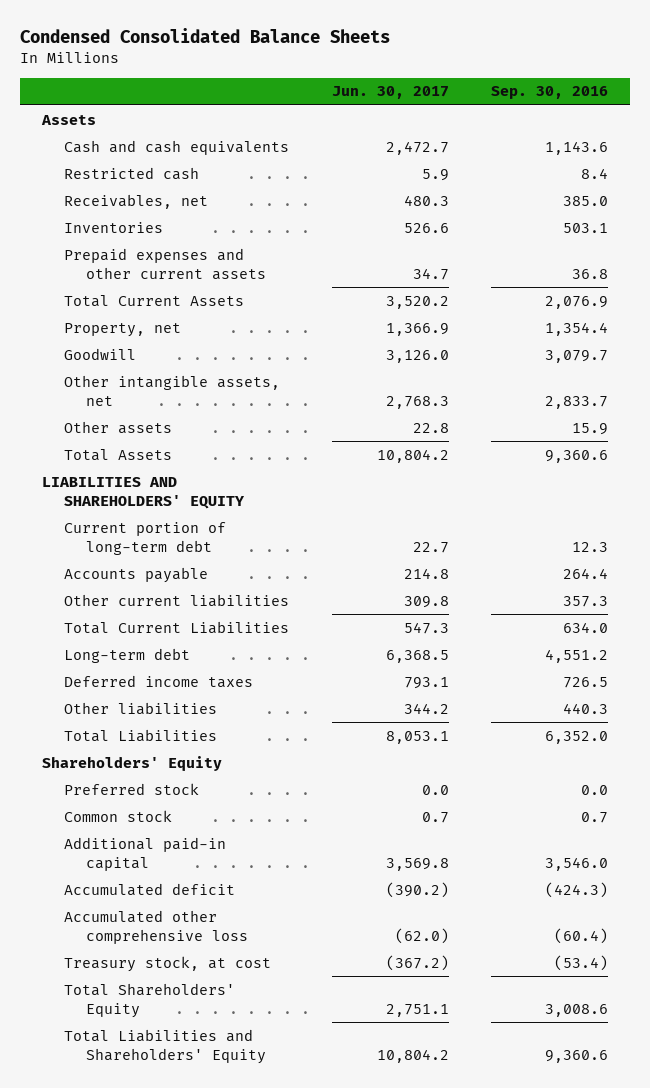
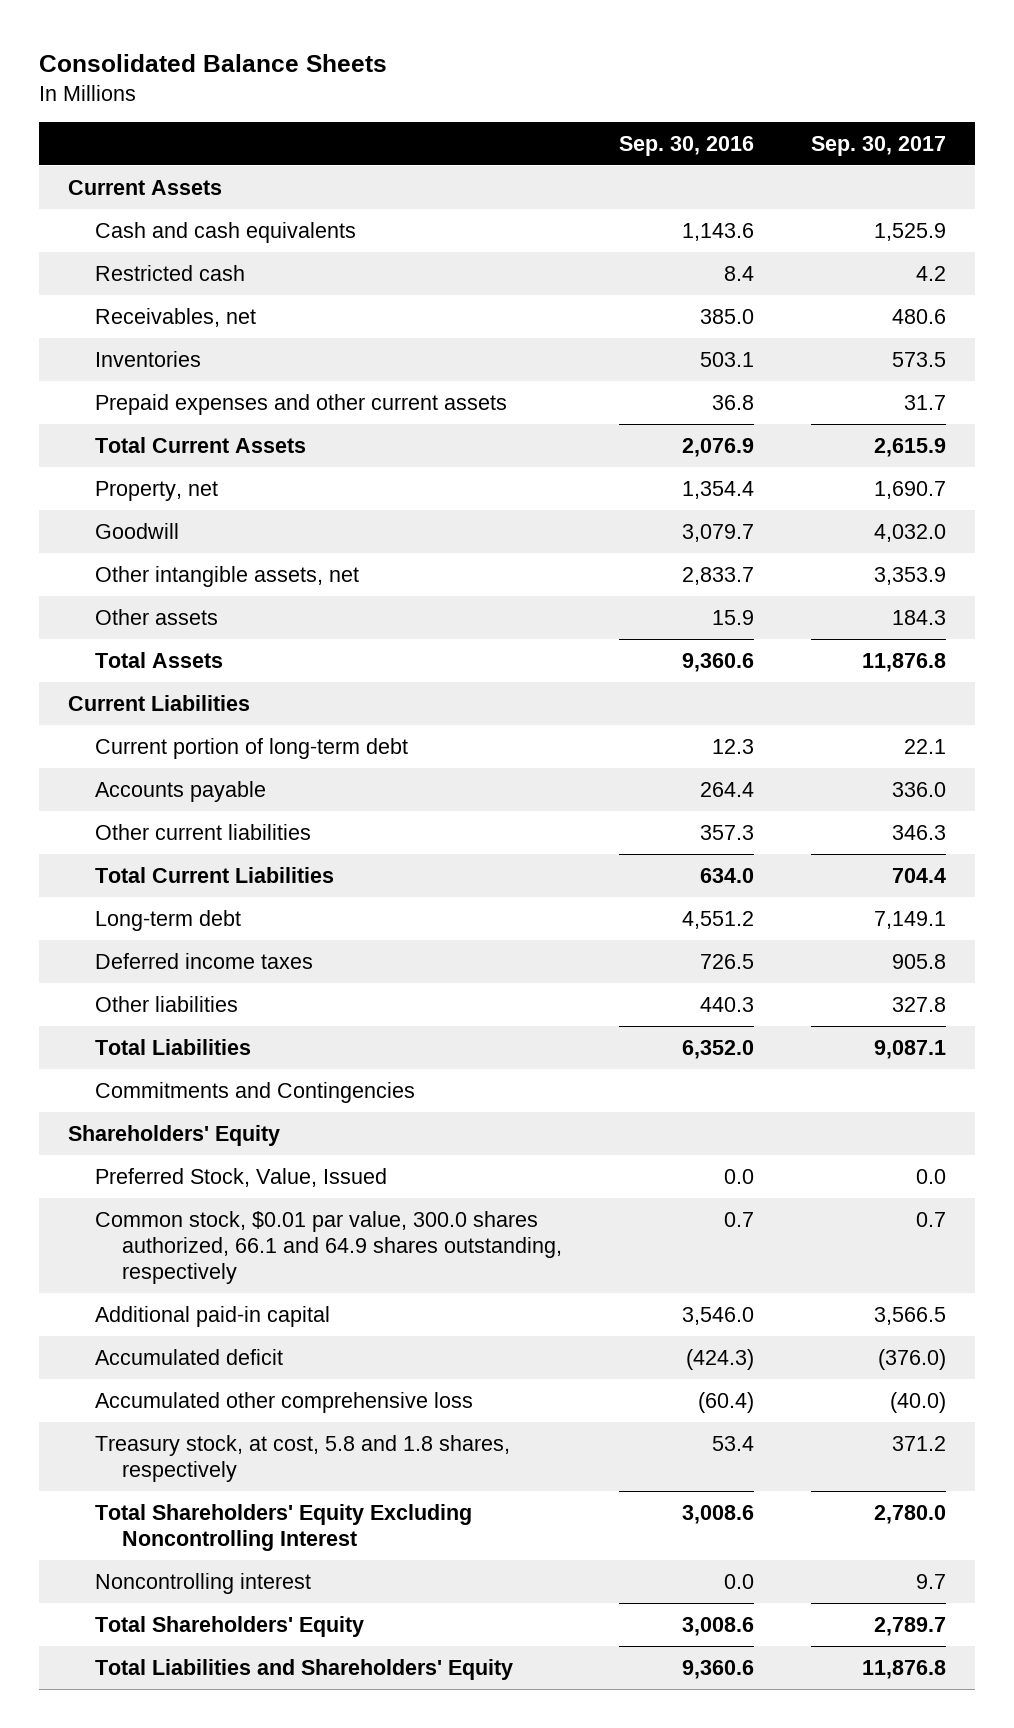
- Condensed Consolidated Balance Sheets
+ Consolidated Balance Sheets
- | Jun. 30, 2017 | Sep. 30, 2016
+ | Sep. 30, 2016 | Sep. 30, 2017
- Assets
+ Current Assets
- LIABILITIES AND SHAREHOLDERS' EQUITY
+ Current Liabilities
+ Commitments and Contingencies
- Preferred stock | 0.0 | 0.0
- Common stock | 0.7 | 0.7
+ Preferred Stock, Value, Issued | 0.0 | 0.0
+ Common stock, $0.01 par value, 300.0 shares authorized, 66.1 and 64.9 shares outstanding, respectively | 0.7 | 0.7
- Treasury stock, at cost | (367.2) | (53.4)
+ Treasury stock, at cost, 5.8 and 1.8 shares, respectively | 53.4 | 371.2
+ Total Shareholders' Equity Excluding Noncontrolling Interest | 3,008.6 | 2,780.0
+ Noncontrolling interest | 0.0 | 9.7

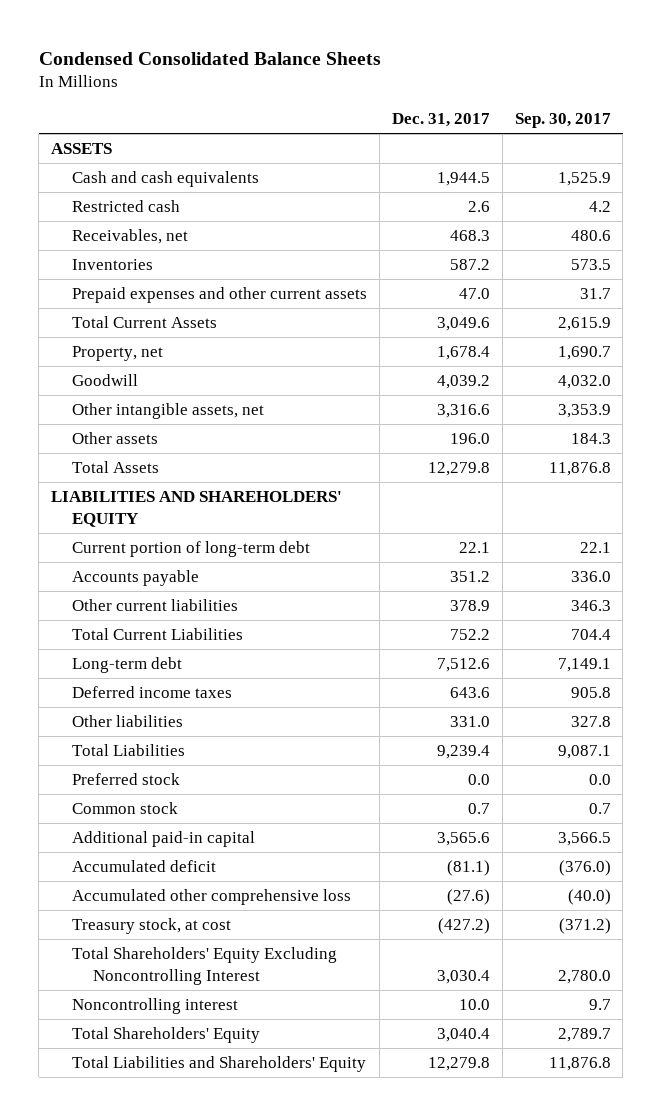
- Consolidated Balance Sheets
+ Condensed Consolidated Balance Sheets
- | Sep. 30, 2016 | Sep. 30, 2017
+ | Dec. 31, 2017 | Sep. 30, 2017
- Current Assets
+ ASSETS
- Current Liabilities
+ LIABILITIES AND SHAREHOLDERS' EQUITY
- Commitments and Contingencies
- Shareholders' Equity
- Preferred Stock, Value, Issued | 0.0 | 0.0
- Common stock, $0.01 par value, 300.0 shares authorized, 66.1 and 64.9 shares outstanding, respectively | 0.7 | 0.7
+ Preferred stock | 0.0 | 0.0
+ Common stock | 0.7 | 0.7
- Treasury stock, at cost, 5.8 and 1.8 shares, respectively | 53.4 | 371.2
+ Treasury stock, at cost | (427.2) | (371.2)

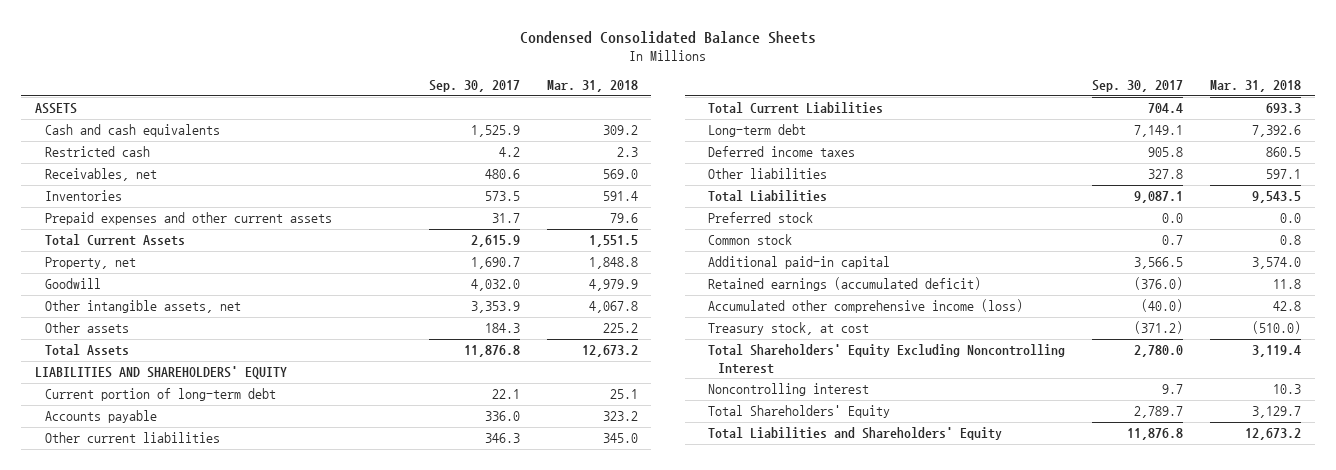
- | Dec. 31, 2017 | Sep. 30, 2017
+ | Sep. 30, 2017 | Mar. 31, 2018
- Accumulated deficit | (81.1) | (376.0)
- Accumulated other comprehensive loss | (27.6) | (40.0)
+ Retained earnings (accumulated deficit) | (376.0) | 11.8
+ Accumulated other comprehensive income (loss) | (40.0) | 42.8

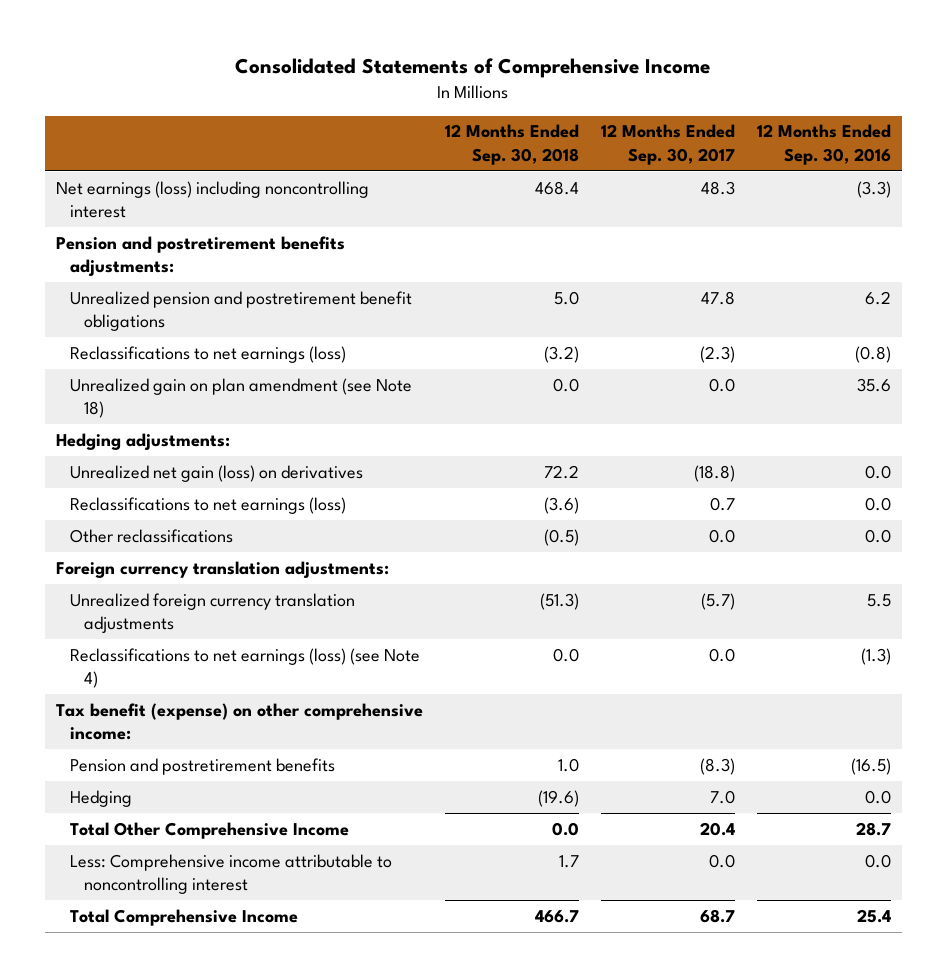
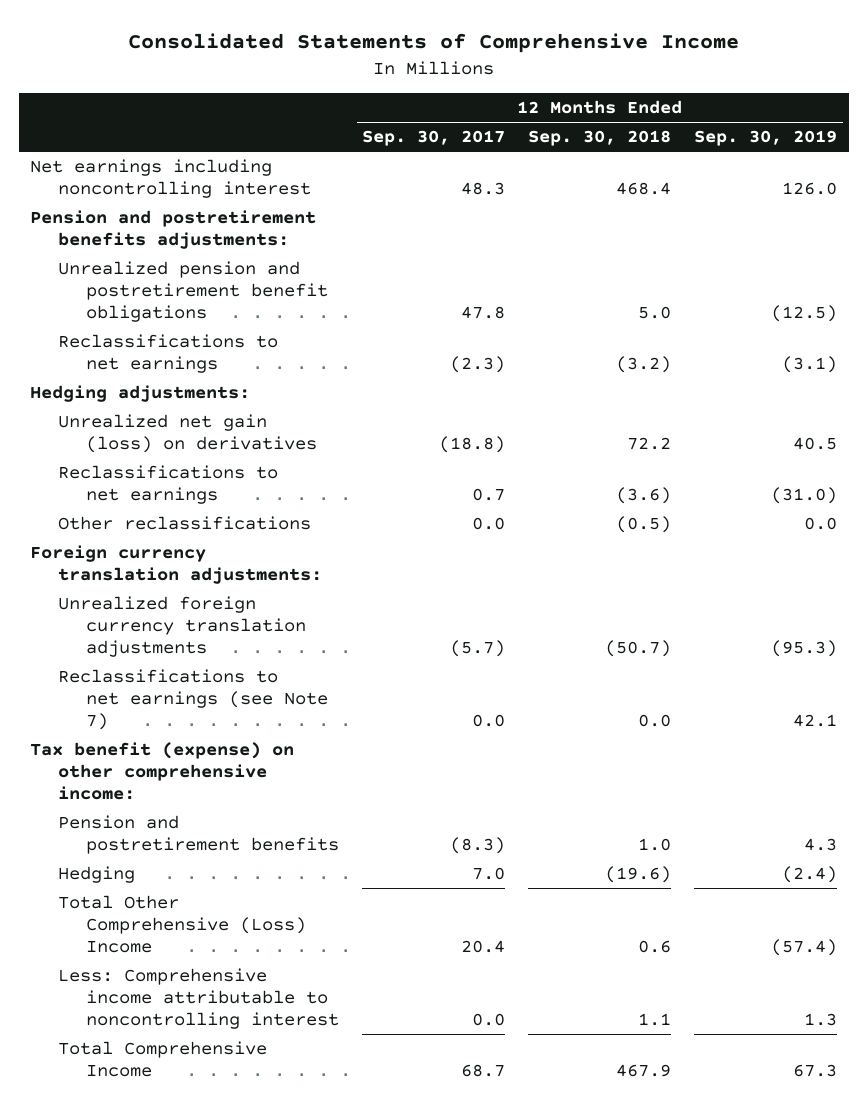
- | 12 Months Ended Sep. 30, 2018 | 12 Months Ended Sep. 30, 2017 | 12 Months Ended Sep. 30, 2016
+ | 12 Months Ended Sep. 30, 2017 | 12 Months Ended Sep. 30, 2018 | 12 Months Ended Sep. 30, 2019
- Net earnings (loss) including noncontrolling interest | 468.4 | 48.3 | (3.3)
+ Net earnings including noncontrolling interest | 48.3 | 468.4 | 126.0
- Reclassifications to net earnings (loss) | (3.2) | (2.3) | (0.8)
- Unrealized gain on plan amendment (see Note 18) | 0.0 | 0.0 | 35.6
+ Reclassifications to net earnings | (2.3) | (3.2) | (3.1)
- Reclassifications to net earnings (loss) | (3.6) | 0.7 | 0.0
+ Reclassifications to net earnings | 0.7 | (3.6) | (31.0)
- Unrealized foreign currency translation adjustments | (51.3) | (5.7) | 5.5
- Reclassifications to net earnings (loss) (see Note 4) | 0.0 | 0.0 | (1.3)
+ Unrealized foreign currency translation adjustments | (5.7) | (50.7) | (95.3)
+ Reclassifications to net earnings (see Note 7) | 0.0 | 0.0 | 42.1
- Total Other Comprehensive Income | 0.0 | 20.4 | 28.7
- Less: Comprehensive income attributable to noncontrolling interest | 1.7 | 0.0 | 0.0
- Total Comprehensive Income | 466.7 | 68.7 | 25.4
+ Total Other Comprehensive (Loss) Income | 20.4 | 0.6 | (57.4)
+ Less: Comprehensive income attributable to noncontrolling interest | 0.0 | 1.1 | 1.3
+ Total Comprehensive Income | 68.7 | 467.9 | 67.3

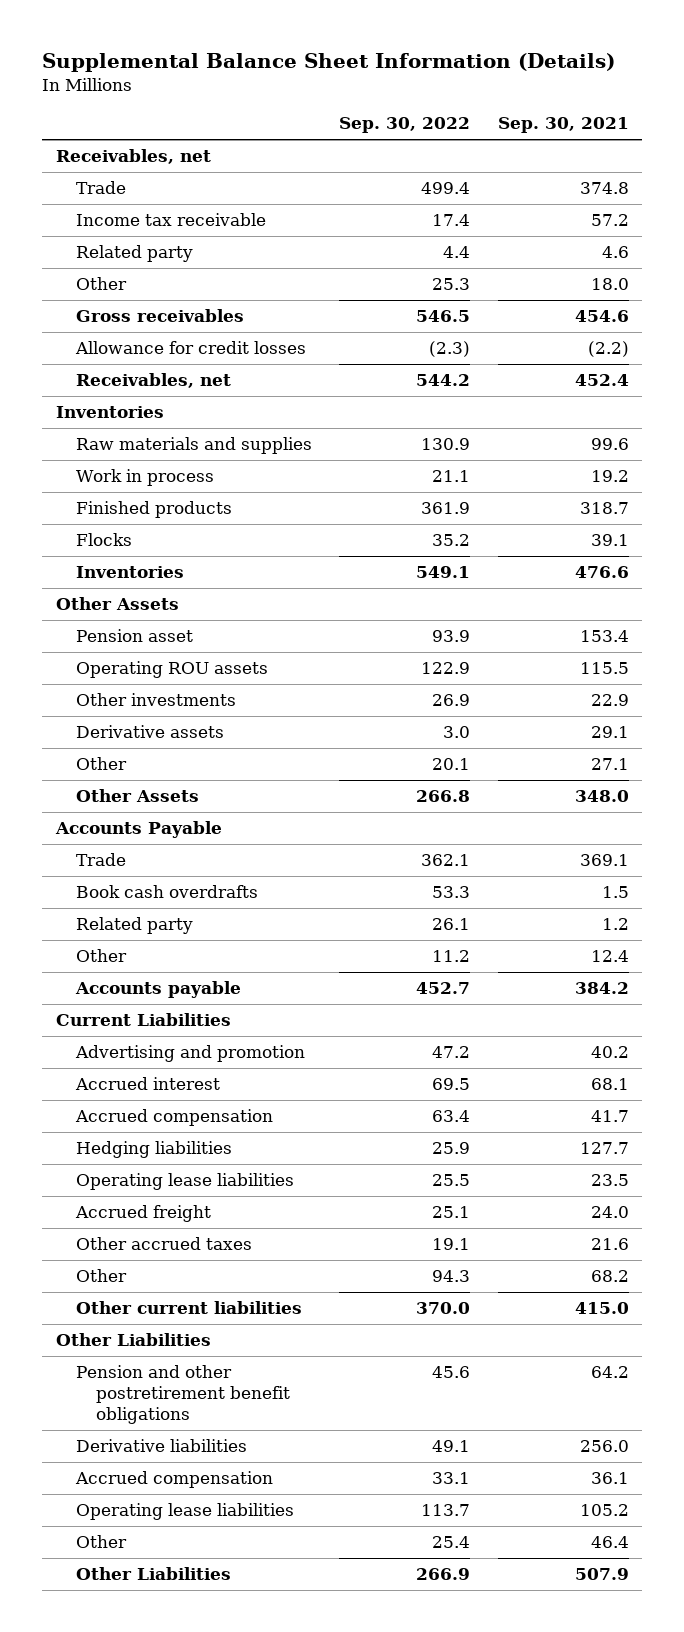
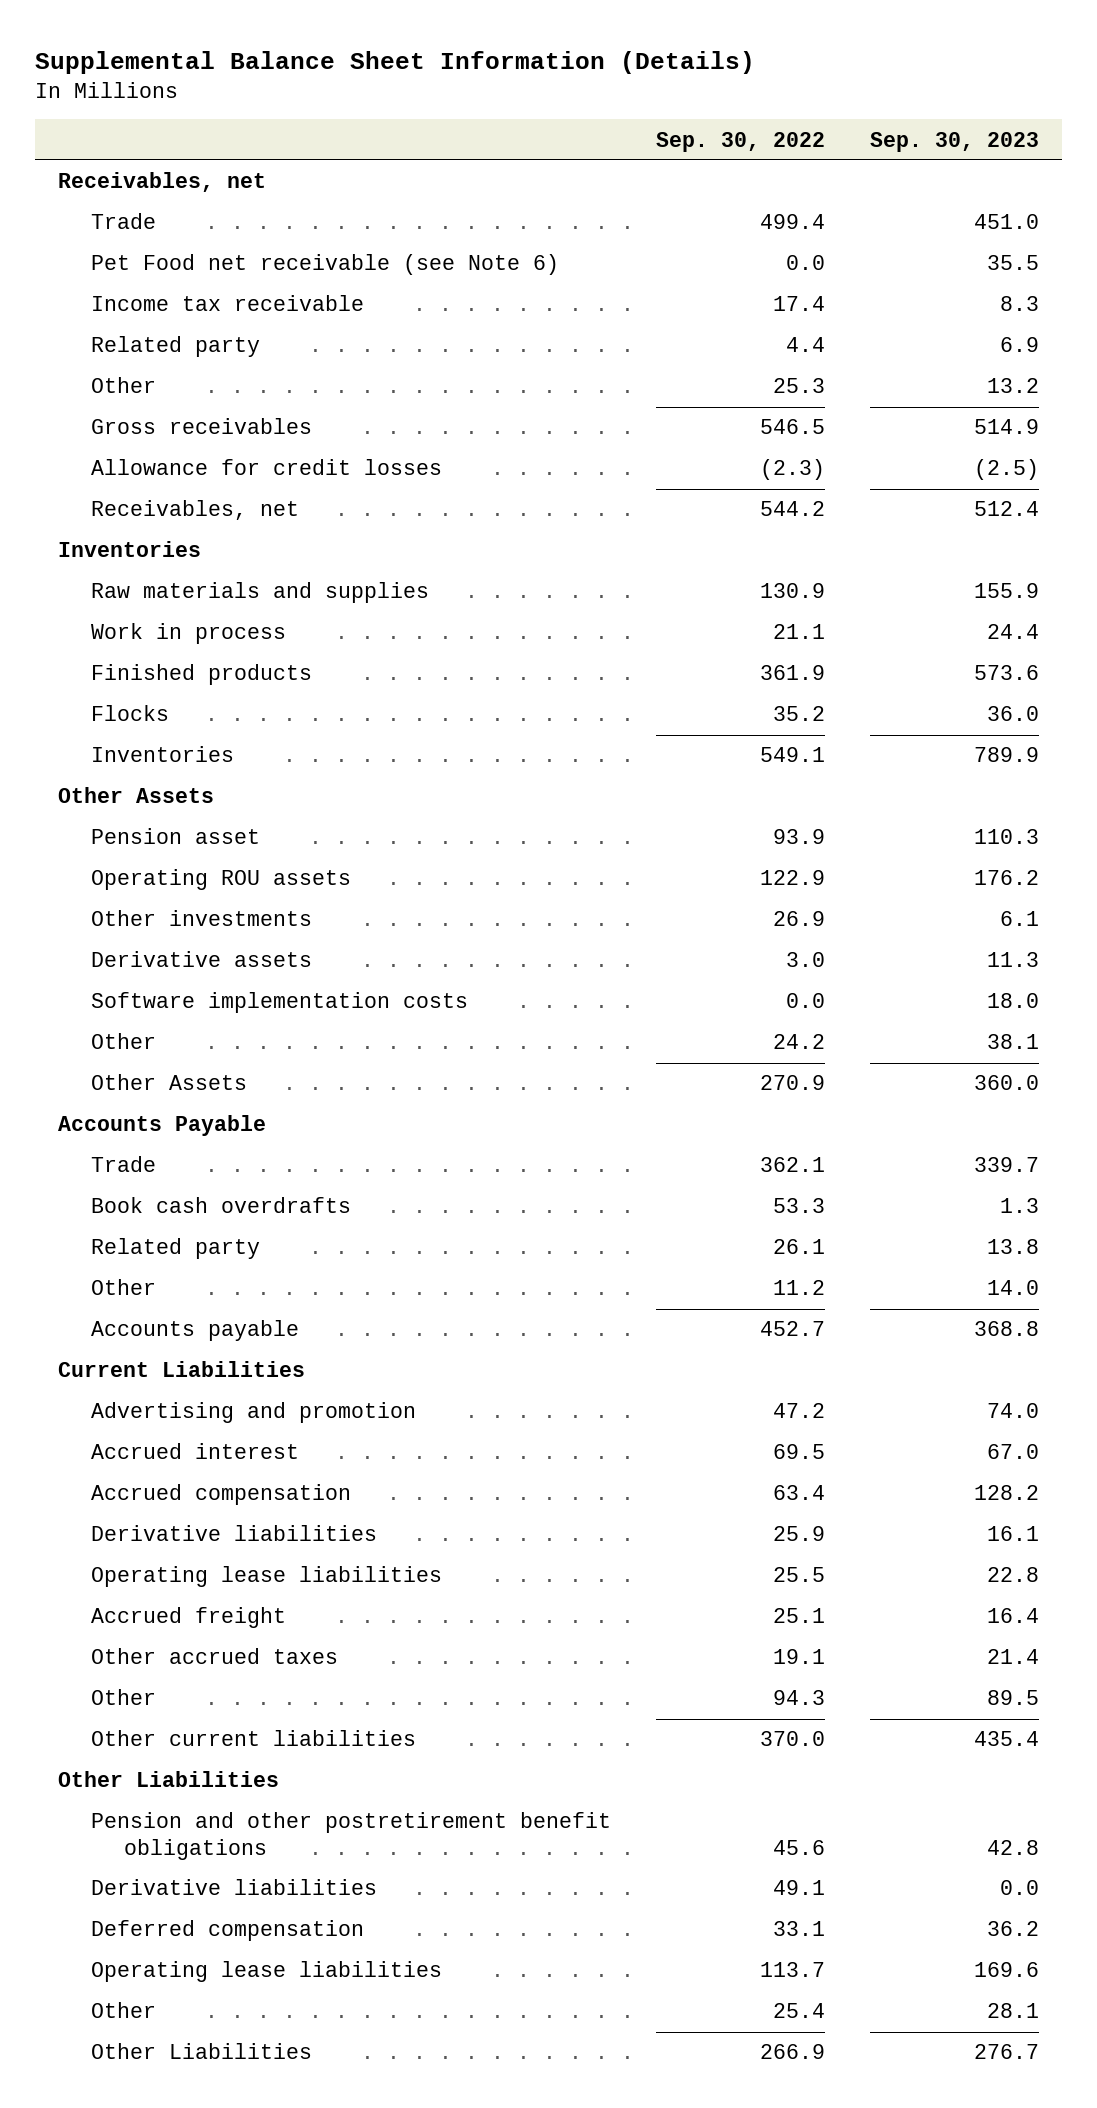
- | Sep. 30, 2022 | Sep. 30, 2021
+ | Sep. 30, 2022 | Sep. 30, 2023
+ Pet Food net receivable (see Note 6) | 0.0 | 35.5
- Other | 20.1 | 27.1
- Other Assets | 266.8 | 348.0
+ Software implementation costs | 0.0 | 18.0
+ Other | 24.2 | 38.1
+ Other Assets | 270.9 | 360.0
- Hedging liabilities | 25.9 | 127.7
+ Derivative liabilities | 25.9 | 16.1
- Accrued compensation | 33.1 | 36.1
+ Deferred compensation | 33.1 | 36.2

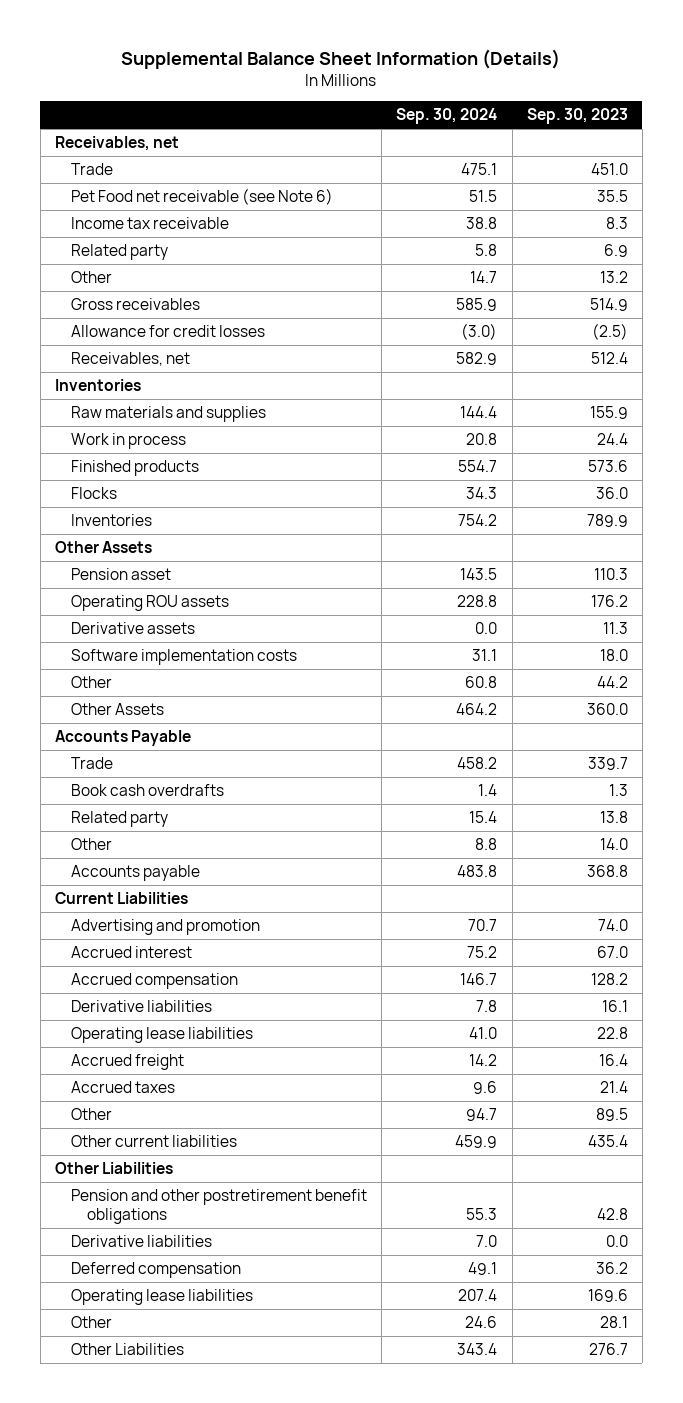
- | Sep. 30, 2022 | Sep. 30, 2023
+ | Sep. 30, 2024 | Sep. 30, 2023
- Other investments | 26.9 | 6.1
- Other | 24.2 | 38.1
+ Other | 60.8 | 44.2
- Other accrued taxes | 19.1 | 21.4
+ Accrued taxes | 9.6 | 21.4

